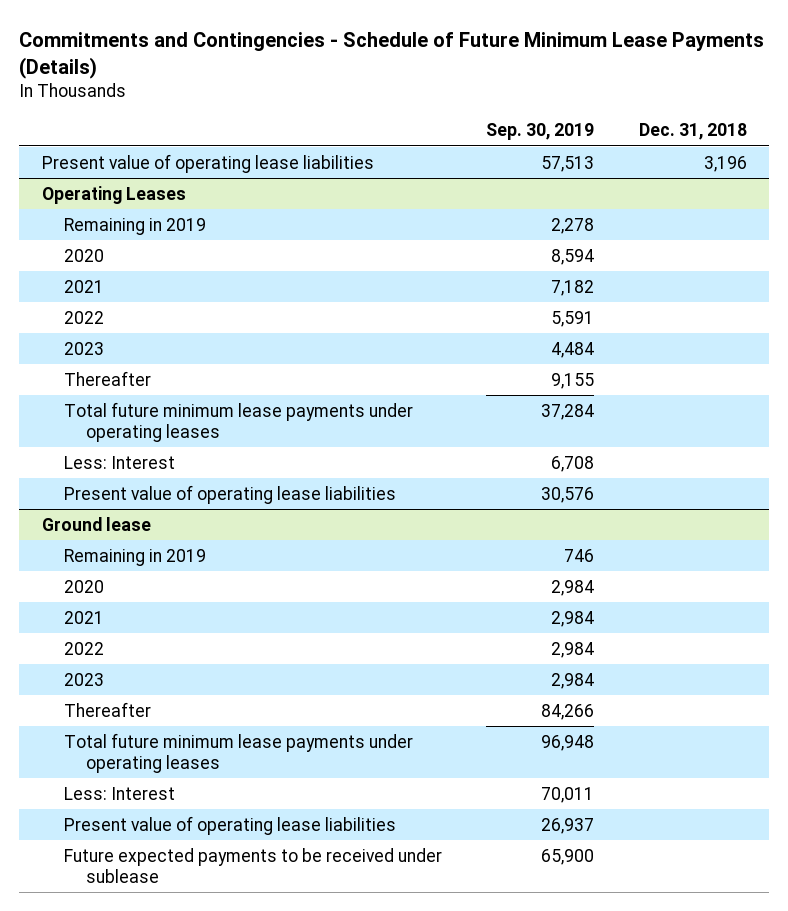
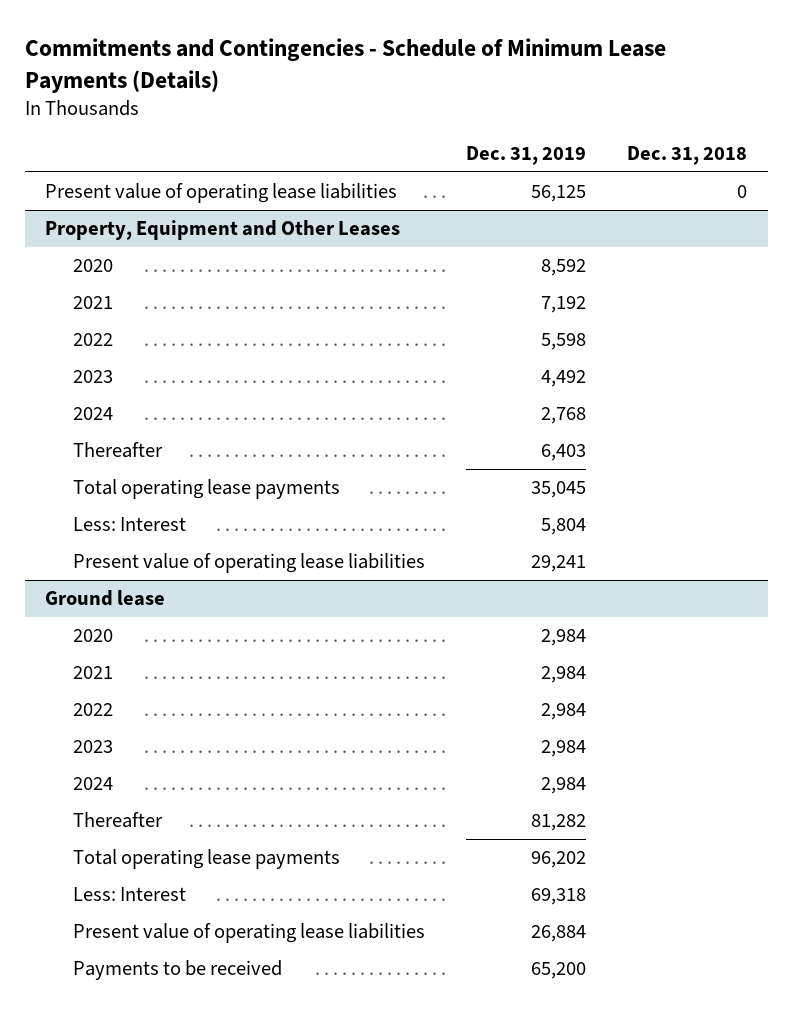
- Commitments and Contingencies - Schedule of Future Minimum Lease Payments (Details)
+ Commitments and Contingencies - Schedule of Minimum Lease Payments (Details)
- | Sep. 30, 2019 | Dec. 31, 2018
+ | Dec. 31, 2019 | Dec. 31, 2018
- Present value of operating lease liabilities | 57,513 | 3,196
- Operating Leases
- Remaining in 2019 | 2,278 |
+ Present value of operating lease liabilities | 56,125 | 0
+ Property, Equipment and Other Leases
+ 2024 | 2,768 |
- Total future minimum lease payments under operating leases | 37,284 |
+ Total operating lease payments | 35,045 |
@ Ground lease
- Remaining in 2019 | 746 |
+ 2024 | 2,984 |
- Total future minimum lease payments under operating leases | 96,948 |
+ Total operating lease payments | 96,202 |
- Future expected payments to be received under sublease | 65,900 |
+ Payments to be received | 65,200 |

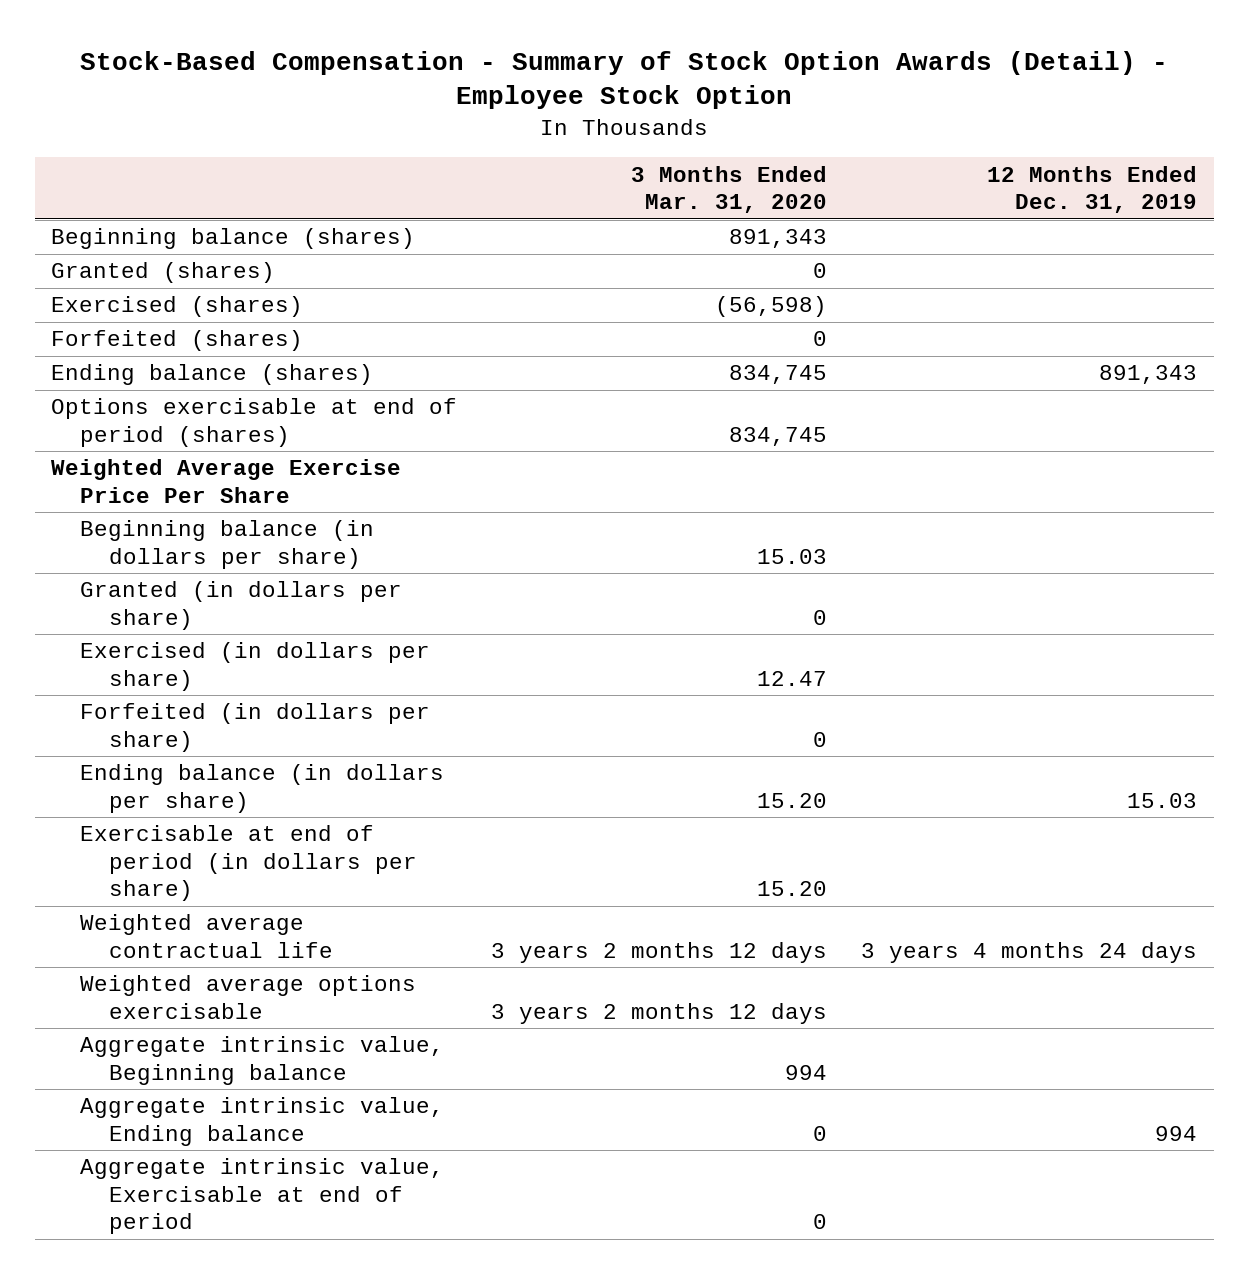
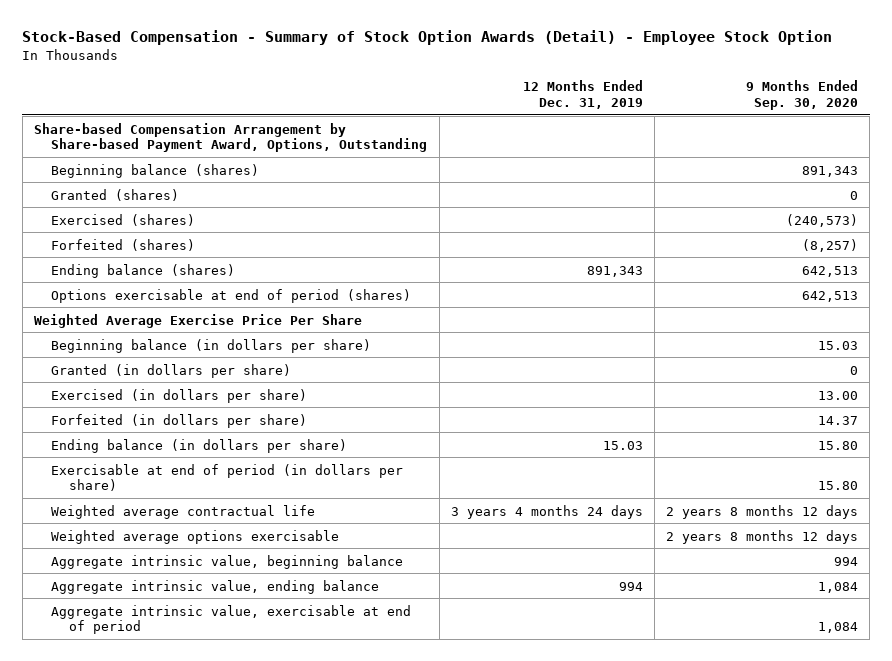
- | 3 Months Ended Mar. 31, 2020 | 12 Months Ended Dec. 31, 2019
+ | 12 Months Ended Dec. 31, 2019 | 9 Months Ended Sep. 30, 2020
+ Share-based Compensation Arrangement by Share-based Payment Award, Options, Outstanding
- Aggregate intrinsic value, Beginning balance | 994 |
- Aggregate intrinsic value, Ending balance | 0 | 994
- Aggregate intrinsic value, Exercisable at end of period | 0 |
+ Aggregate intrinsic value, beginning balance | | 994
+ Aggregate intrinsic value, ending balance | 994 | 1,084
+ Aggregate intrinsic value, exercisable at end of period | | 1,084

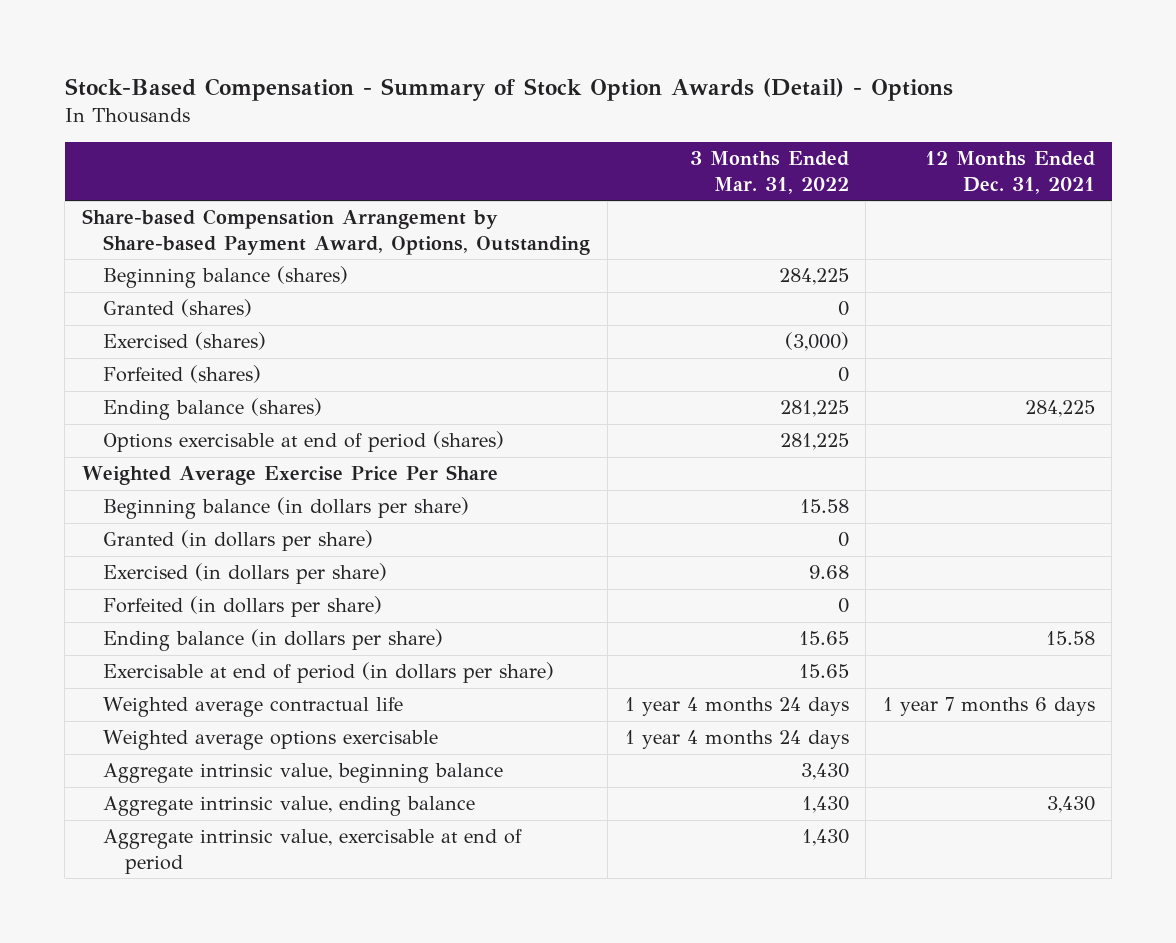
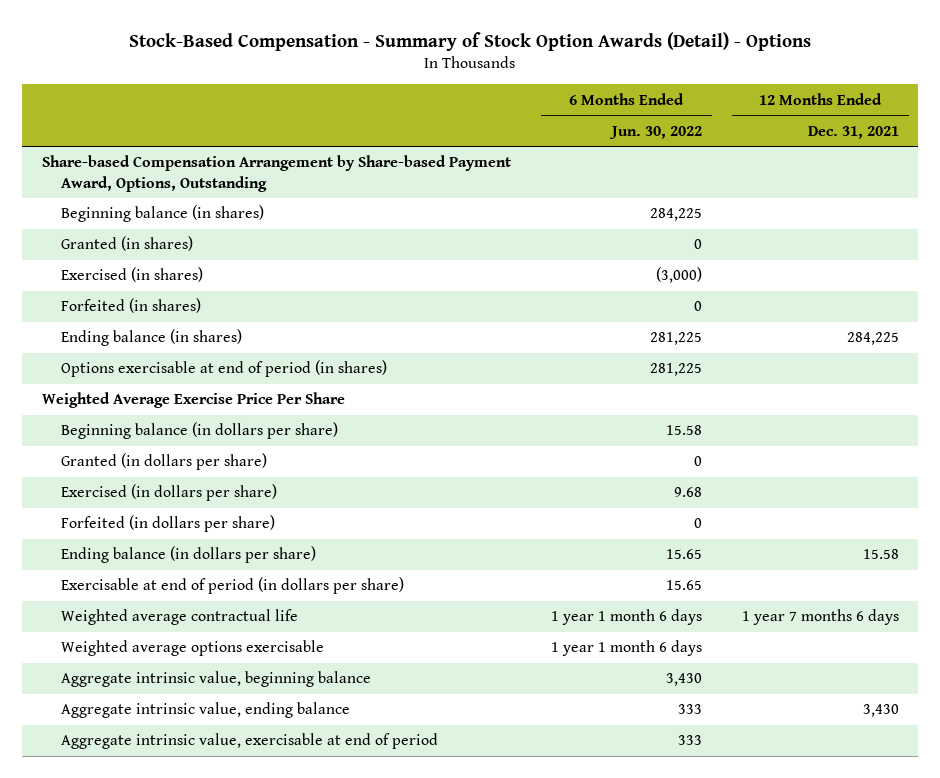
- | 3 Months Ended Mar. 31, 2022 | 12 Months Ended Dec. 31, 2021
+ | 6 Months Ended Jun. 30, 2022 | 12 Months Ended Dec. 31, 2021
- Beginning balance (shares) | 284,225 |
- Granted (shares) | 0 |
- Exercised (shares) | (3,000) |
- Forfeited (shares) | 0 |
- Ending balance (shares) | 281,225 | 284,225
- Options exercisable at end of period (shares) | 281,225 |
+ Beginning balance (in shares) | 284,225 |
+ Granted (in shares) | 0 |
+ Exercised (in shares) | (3,000) |
+ Forfeited (in shares) | 0 |
+ Ending balance (in shares) | 281,225 | 284,225
+ Options exercisable at end of period (in shares) | 281,225 |

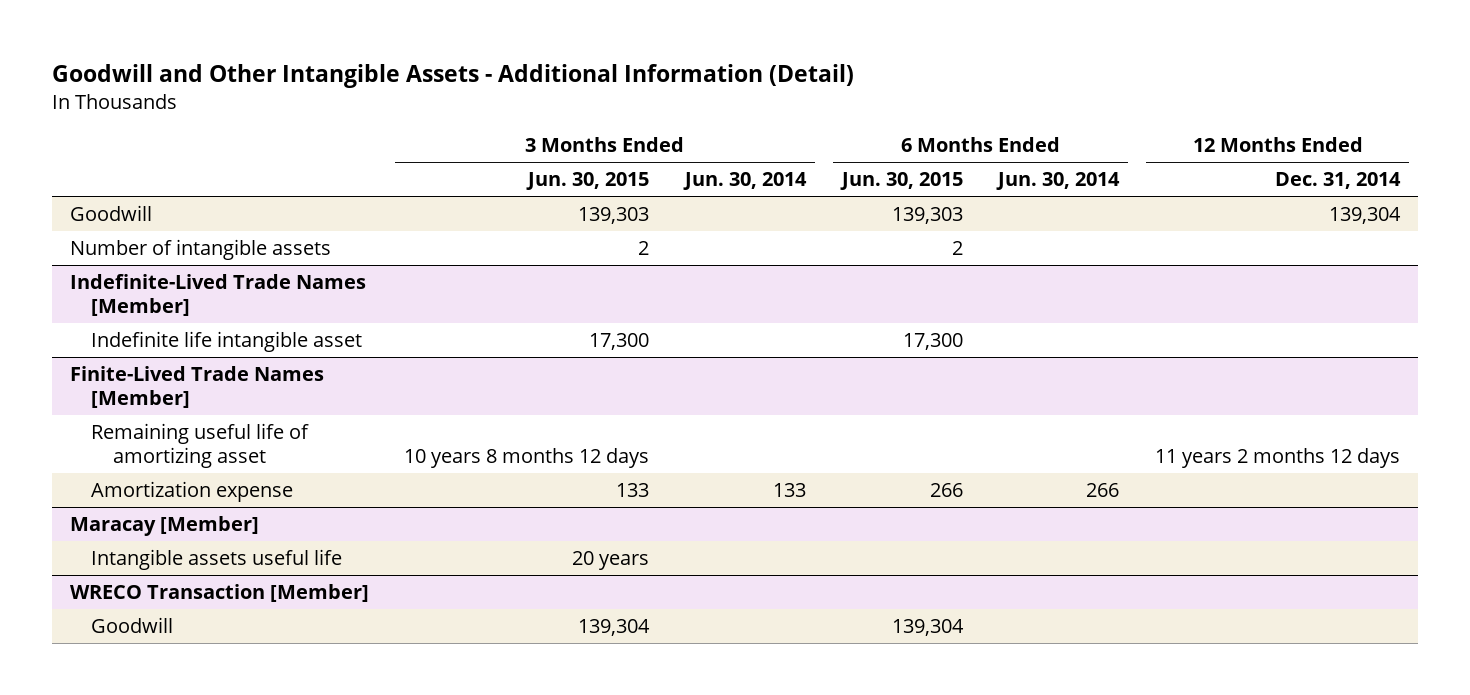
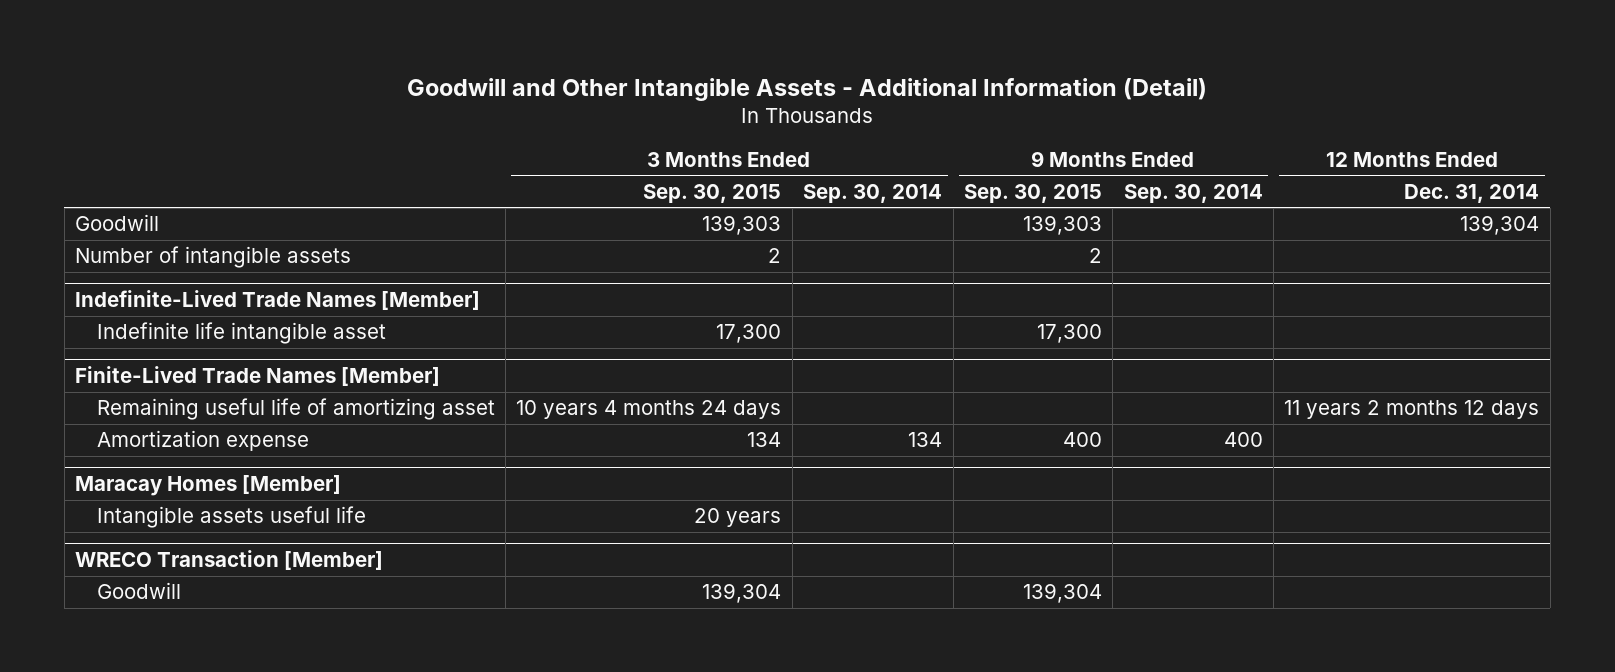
- | 3 Months Ended Jun. 30, 2015 | 3 Months Ended Jun. 30, 2014 | 6 Months Ended Jun. 30, 2015 | 6 Months Ended Jun. 30, 2014 | 12 Months Ended Dec. 31, 2014
+ | 3 Months Ended Sep. 30, 2015 | 3 Months Ended Sep. 30, 2014 | 9 Months Ended Sep. 30, 2015 | 9 Months Ended Sep. 30, 2014 | 12 Months Ended Dec. 31, 2014
- Maracay [Member]
+ Maracay Homes [Member]

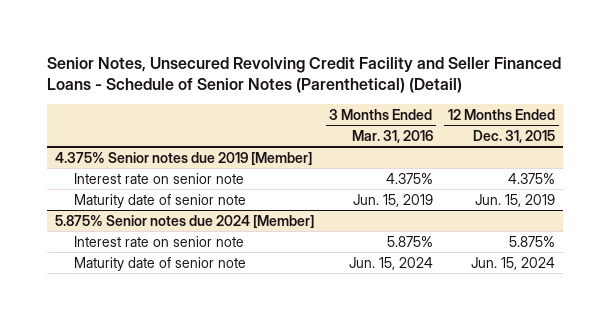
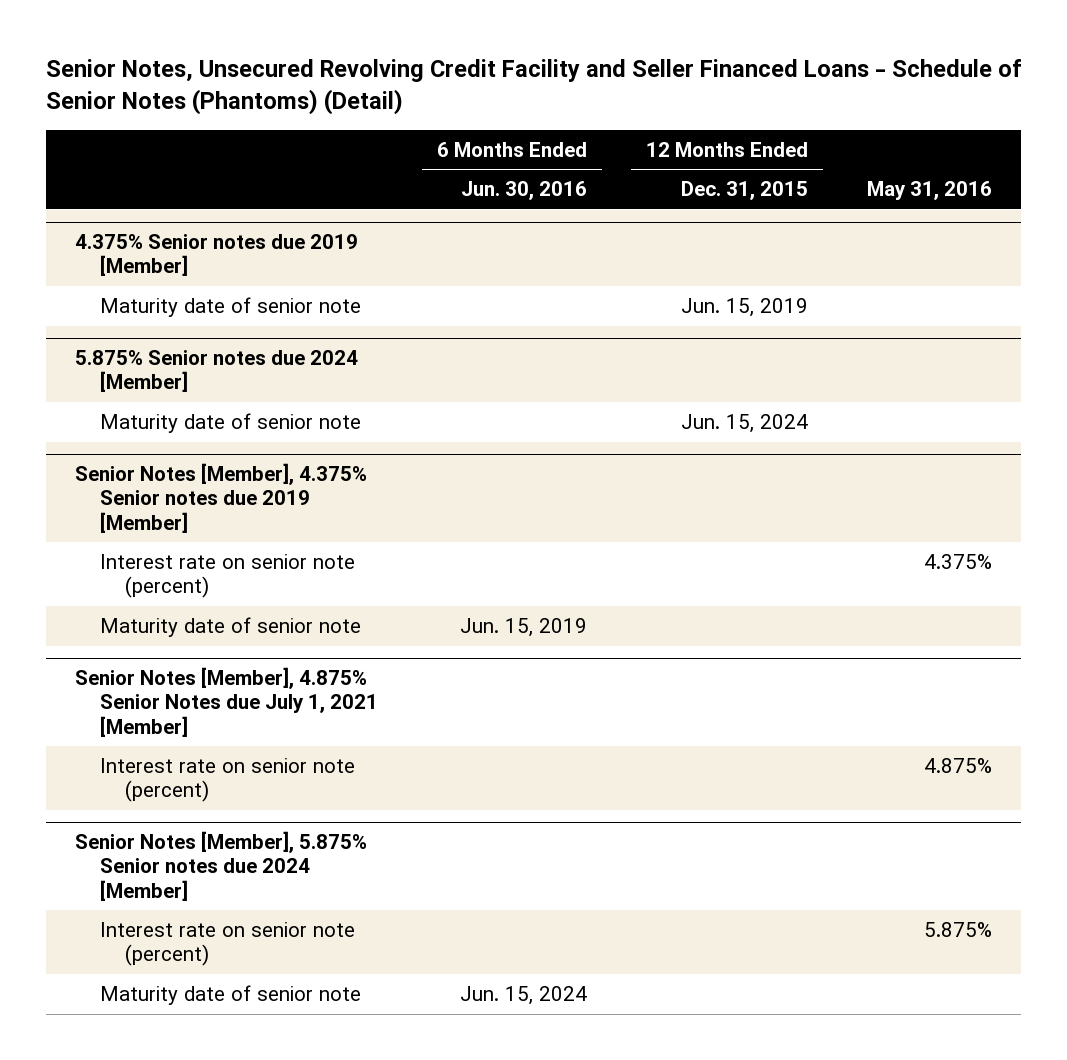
- Senior Notes, Unsecured Revolving Credit Facility and Seller Financed Loans - Schedule of Senior Notes (Parenthetical) (Detail)
+ Senior Notes, Unsecured Revolving Credit Facility and Seller Financed Loans - Schedule of Senior Notes (Phantoms) (Detail)
- | 3 Months Ended Mar. 31, 2016 | 12 Months Ended Dec. 31, 2015
+ | 6 Months Ended Jun. 30, 2016 | 12 Months Ended Dec. 31, 2015 | May 31, 2016
@ 4.375% Senior notes due 2019 [Member]
- Interest rate on senior note | 4.375% | 4.375%
@ 5.875% Senior notes due 2024 [Member]
- Interest rate on senior note | 5.875% | 5.875%
+ Senior Notes [Member], 4.375% Senior notes due 2019 [Member]
+ Interest rate on senior note (percent) | | | 4.375%
+ Maturity date of senior note | Jun. 15, 2019 | |
+ Senior Notes [Member], 4.875% Senior Notes due July 1, 2021 [Member]
+ Interest rate on senior note (percent) | | | 4.875%
+ Senior Notes [Member], 5.875% Senior notes due 2024 [Member]
+ Interest rate on senior note (percent) | | | 5.875%
+ Maturity date of senior note | Jun. 15, 2024 | |

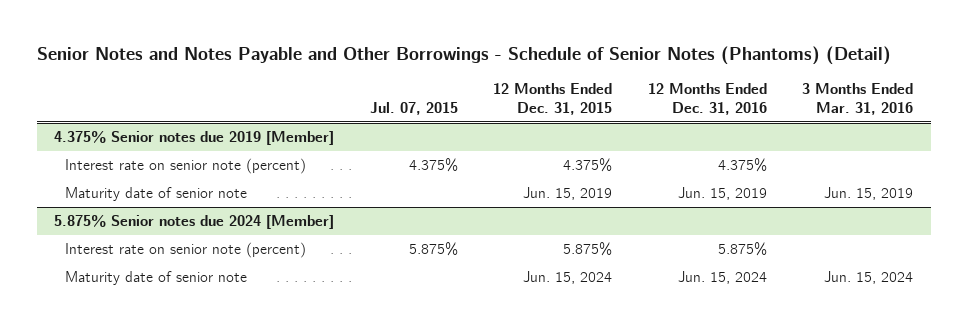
- Senior Notes, Unsecured Revolving Credit Facility and Seller Financed Loans - Schedule of Senior Notes (Phantoms) (Detail)
+ Senior Notes and Notes Payable and Other Borrowings - Schedule of Senior Notes (Phantoms) (Detail)
- | 6 Months Ended Jun. 30, 2016 | 12 Months Ended Dec. 31, 2015 | May 31, 2016
+ | Jul. 07, 2015 | 12 Months Ended Dec. 31, 2015 | 12 Months Ended Dec. 31, 2016 | 3 Months Ended Mar. 31, 2016
@ 4.375% Senior notes due 2019 [Member]
+ Interest rate on senior note (percent) | 4.375% | 4.375% | 4.375% |
@ 5.875% Senior notes due 2024 [Member]
+ Interest rate on senior note (percent) | 5.875% | 5.875% | 5.875% |
- Senior Notes [Member], 4.375% Senior notes due 2019 [Member]
- Interest rate on senior note (percent) | | | 4.375%
- Maturity date of senior note | Jun. 15, 2019 | |
- Senior Notes [Member], 4.875% Senior Notes due July 1, 2021 [Member]
- Interest rate on senior note (percent) | | | 4.875%
- Senior Notes [Member], 5.875% Senior notes due 2024 [Member]
- Interest rate on senior note (percent) | | | 5.875%
- Maturity date of senior note | Jun. 15, 2024 | |

